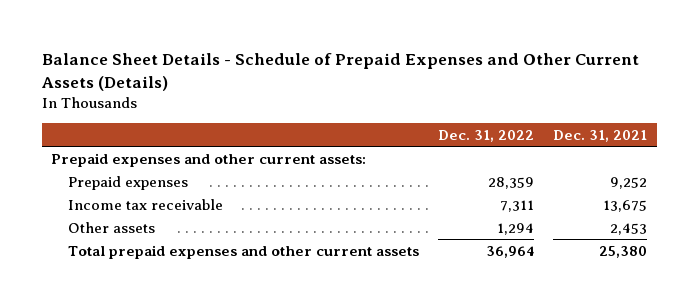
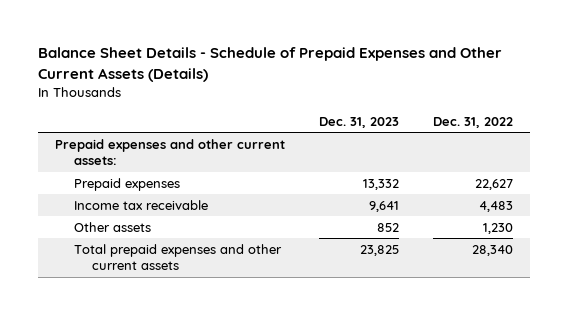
- | Dec. 31, 2022 | Dec. 31, 2021
+ | Dec. 31, 2023 | Dec. 31, 2022
- Prepaid expenses | 28,359 | 9,252
- Income tax receivable | 7,311 | 13,675
- Other assets | 1,294 | 2,453
- Total prepaid expenses and other current assets | 36,964 | 25,380
+ Prepaid expenses | 13,332 | 22,627
+ Income tax receivable | 9,641 | 4,483
+ Other assets | 852 | 1,230
+ Total prepaid expenses and other current assets | 23,825 | 28,340

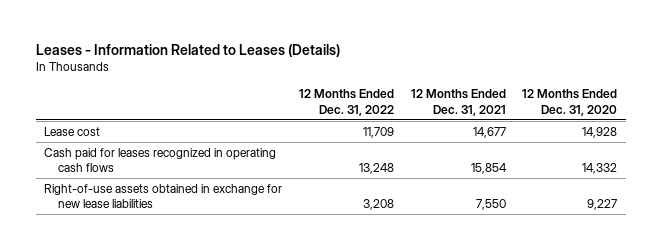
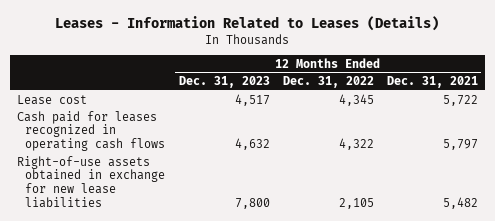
- | 12 Months Ended Dec. 31, 2022 | 12 Months Ended Dec. 31, 2021 | 12 Months Ended Dec. 31, 2020
+ | 12 Months Ended Dec. 31, 2023 | 12 Months Ended Dec. 31, 2022 | 12 Months Ended Dec. 31, 2021
- Lease cost | 11,709 | 14,677 | 14,928
- Cash paid for leases recognized in operating cash flows | 13,248 | 15,854 | 14,332
- Right-of-use assets obtained in exchange for new lease liabilities | 3,208 | 7,550 | 9,227
+ Lease cost | 4,517 | 4,345 | 5,722
+ Cash paid for leases recognized in operating cash flows | 4,632 | 4,322 | 5,797
+ Right-of-use assets obtained in exchange for new lease liabilities | 7,800 | 2,105 | 5,482

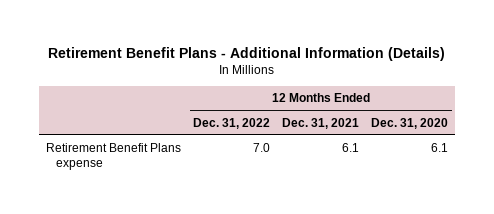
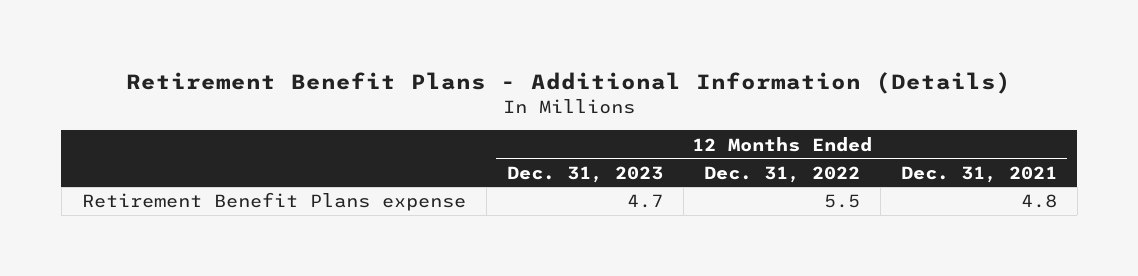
- | 12 Months Ended Dec. 31, 2022 | 12 Months Ended Dec. 31, 2021 | 12 Months Ended Dec. 31, 2020
+ | 12 Months Ended Dec. 31, 2023 | 12 Months Ended Dec. 31, 2022 | 12 Months Ended Dec. 31, 2021
- Retirement Benefit Plans expense | 7.0 | 6.1 | 6.1
+ Retirement Benefit Plans expense | 4.7 | 5.5 | 4.8

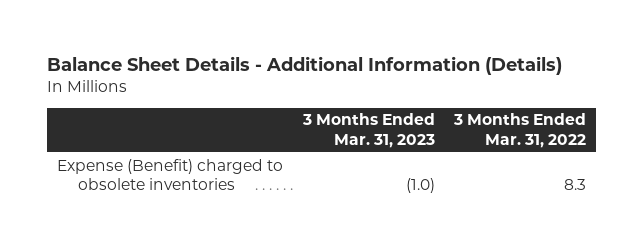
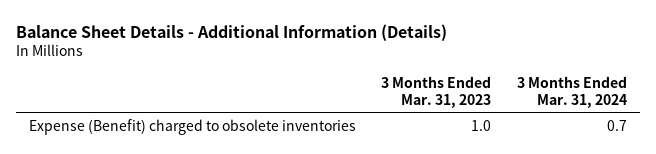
- | 3 Months Ended Mar. 31, 2023 | 3 Months Ended Mar. 31, 2022
+ | 3 Months Ended Mar. 31, 2023 | 3 Months Ended Mar. 31, 2024
- Expense (Benefit) charged to obsolete inventories | (1.0) | 8.3
+ Expense (Benefit) charged to obsolete inventories | 1.0 | 0.7

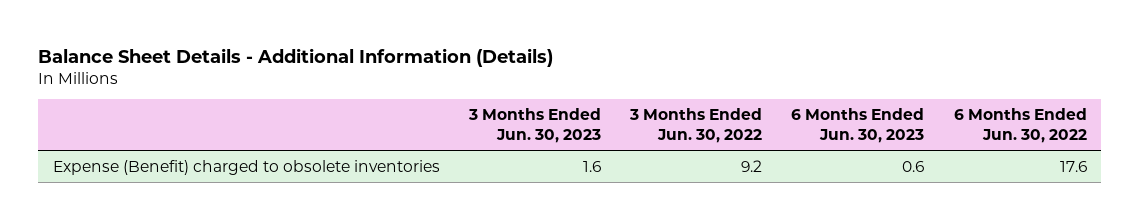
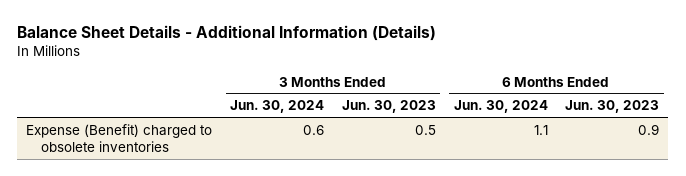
- | 3 Months Ended Jun. 30, 2023 | 3 Months Ended Jun. 30, 2022 | 6 Months Ended Jun. 30, 2023 | 6 Months Ended Jun. 30, 2022
+ | 3 Months Ended Jun. 30, 2024 | 3 Months Ended Jun. 30, 2023 | 6 Months Ended Jun. 30, 2024 | 6 Months Ended Jun. 30, 2023
- Expense (Benefit) charged to obsolete inventories | 1.6 | 9.2 | 0.6 | 17.6
+ Expense (Benefit) charged to obsolete inventories | 0.6 | 0.5 | 1.1 | 0.9

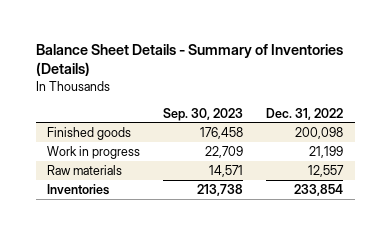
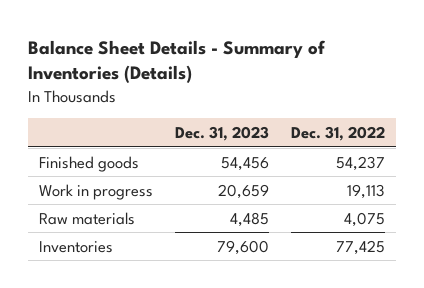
- | Sep. 30, 2023 | Dec. 31, 2022
+ | Dec. 31, 2023 | Dec. 31, 2022
- Finished goods | 176,458 | 200,098
- Work in progress | 22,709 | 21,199
- Raw materials | 14,571 | 12,557
- Inventories | 213,738 | 233,854
+ Finished goods | 54,456 | 54,237
+ Work in progress | 20,659 | 19,113
+ Raw materials | 4,485 | 4,075
+ Inventories | 79,600 | 77,425

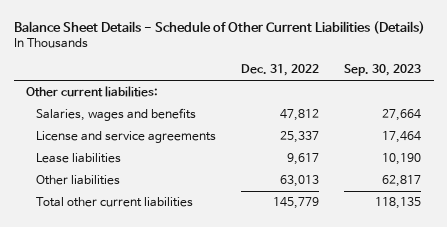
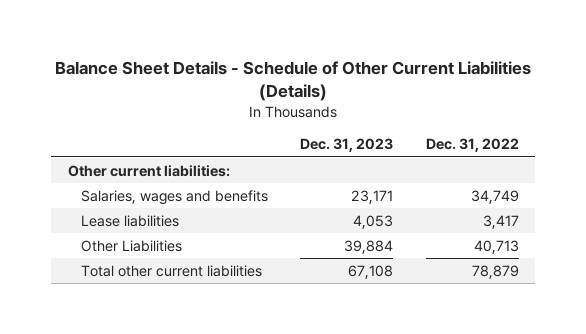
- | Dec. 31, 2022 | Sep. 30, 2023
+ | Dec. 31, 2023 | Dec. 31, 2022
- Salaries, wages and benefits | 47,812 | 27,664
- License and service agreements | 25,337 | 17,464
- Lease liabilities | 9,617 | 10,190
- Other liabilities | 63,013 | 62,817
- Total other current liabilities | 145,779 | 118,135
+ Salaries, wages and benefits | 23,171 | 34,749
+ Lease liabilities | 4,053 | 3,417
+ Other Liabilities | 39,884 | 40,713
+ Total other current liabilities | 67,108 | 78,879

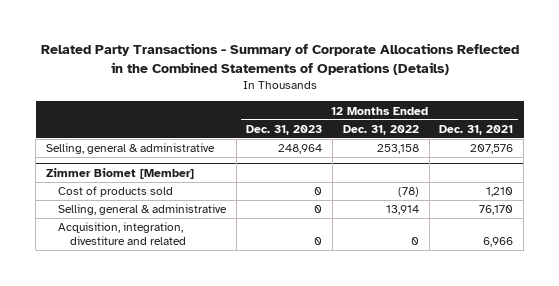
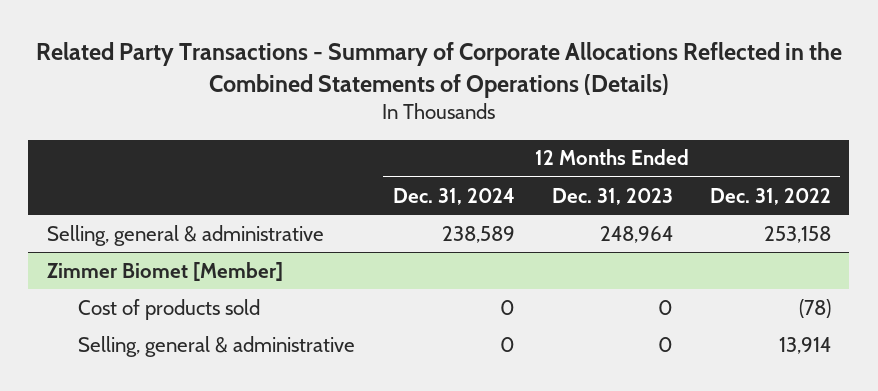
- | 12 Months Ended Dec. 31, 2023 | 12 Months Ended Dec. 31, 2022 | 12 Months Ended Dec. 31, 2021
+ | 12 Months Ended Dec. 31, 2024 | 12 Months Ended Dec. 31, 2023 | 12 Months Ended Dec. 31, 2022
@ Zimmer Biomet [Member]
- Acquisition, integration, divestiture and related | 0 | 0 | 6,966

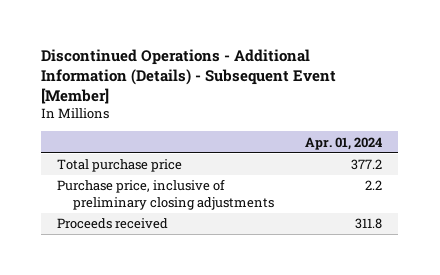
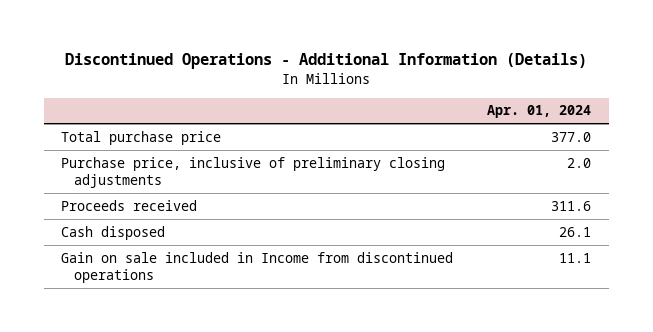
- Discontinued Operations - Additional Information (Details) - Subsequent Event [Member]
+ Discontinued Operations - Additional Information (Details)
- Total purchase price | 377.2
- Purchase price, inclusive of preliminary closing adjustments | 2.2
- Proceeds received | 311.8
+ Total purchase price | 377.0
+ Purchase price, inclusive of preliminary closing adjustments | 2.0
+ Proceeds received | 311.6
+ Cash disposed | 26.1
+ Gain on sale included in Income from discontinued operations | 11.1

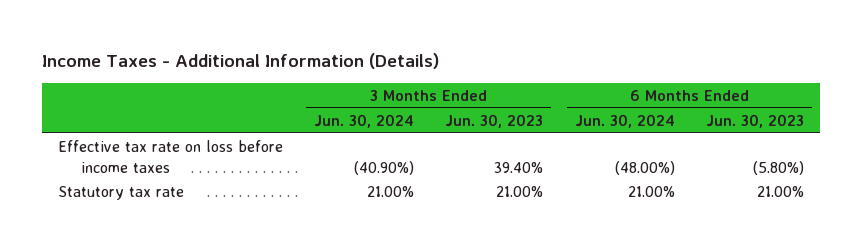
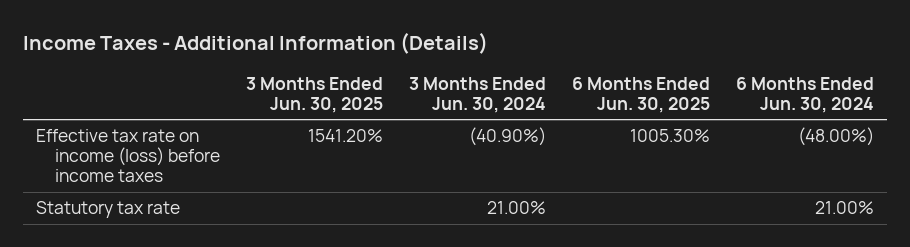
- | 3 Months Ended Jun. 30, 2024 | 3 Months Ended Jun. 30, 2023 | 6 Months Ended Jun. 30, 2024 | 6 Months Ended Jun. 30, 2023
+ | 3 Months Ended Jun. 30, 2025 | 3 Months Ended Jun. 30, 2024 | 6 Months Ended Jun. 30, 2025 | 6 Months Ended Jun. 30, 2024
- Effective tax rate on loss before income taxes | (40.90%) | 39.40% | (48.00%) | (5.80%)
+ Effective tax rate on income (loss) before income taxes | 1541.20% | (40.90%) | 1005.30% | (48.00%)

